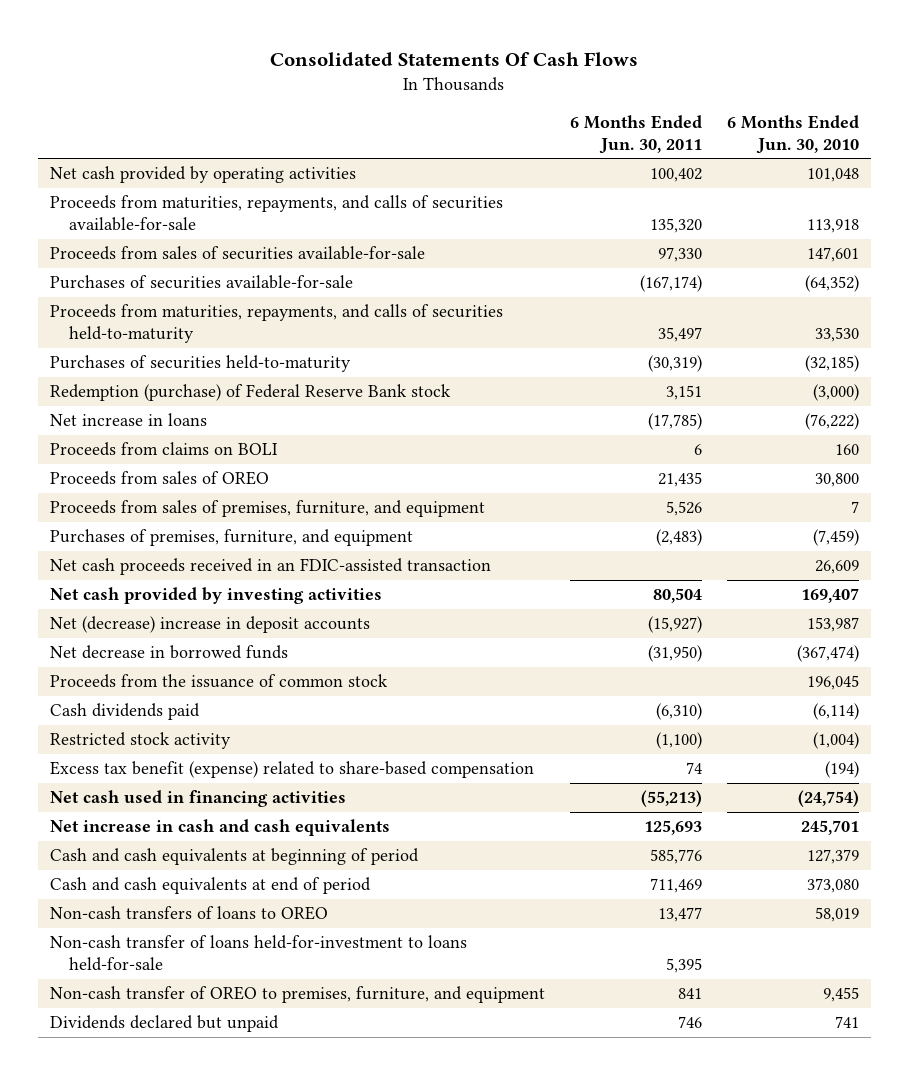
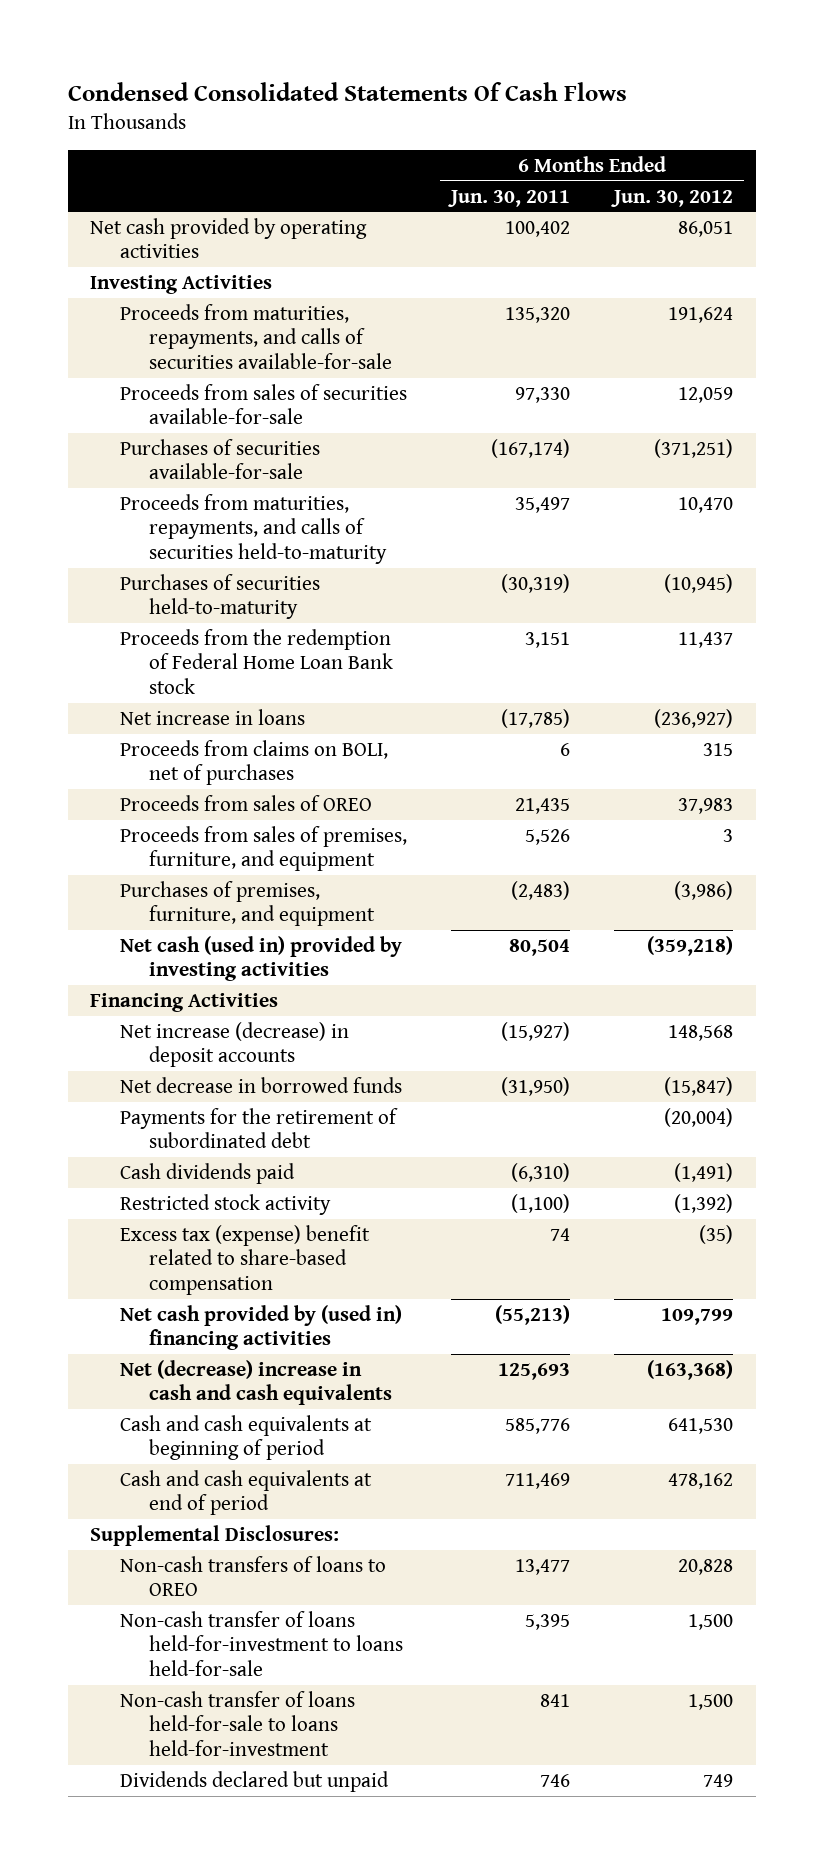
- Consolidated Statements Of Cash Flows
+ Condensed Consolidated Statements Of Cash Flows
- | 6 Months Ended Jun. 30, 2011 | 6 Months Ended Jun. 30, 2010
+ | 6 Months Ended Jun. 30, 2011 | 6 Months Ended Jun. 30, 2012
+ Investing Activities
- Redemption (purchase) of Federal Reserve Bank stock | 3,151 | (3,000)
+ Proceeds from the redemption of Federal Home Loan Bank stock | 3,151 | 11,437
- Proceeds from claims on BOLI | 6 | 160
+ Proceeds from claims on BOLI, net of purchases | 6 | 315
- Net cash proceeds received in an FDIC-assisted transaction | | 26,609
- Net cash provided by investing activities | 80,504 | 169,407
- Net (decrease) increase in deposit accounts | (15,927) | 153,987
+ Net cash (used in) provided by investing activities | 80,504 | (359,218)
+ Financing Activities
+ Net increase (decrease) in deposit accounts | (15,927) | 148,568
- Proceeds from the issuance of common stock | | 196,045
+ Payments for the retirement of subordinated debt | | (20,004)
- Excess tax benefit (expense) related to share-based compensation | 74 | (194)
- Net cash used in financing activities | (55,213) | (24,754)
- Net increase in cash and cash equivalents | 125,693 | 245,701
+ Excess tax (expense) benefit related to share-based compensation | 74 | (35)
+ Net cash provided by (used in) financing activities | (55,213) | 109,799
+ Net (decrease) increase in cash and cash equivalents | 125,693 | (163,368)
+ Supplemental Disclosures:
- Non-cash transfer of OREO to premises, furniture, and equipment | 841 | 9,455
+ Non-cash transfer of loans held-for-sale to loans held-for-investment | 841 | 1,500

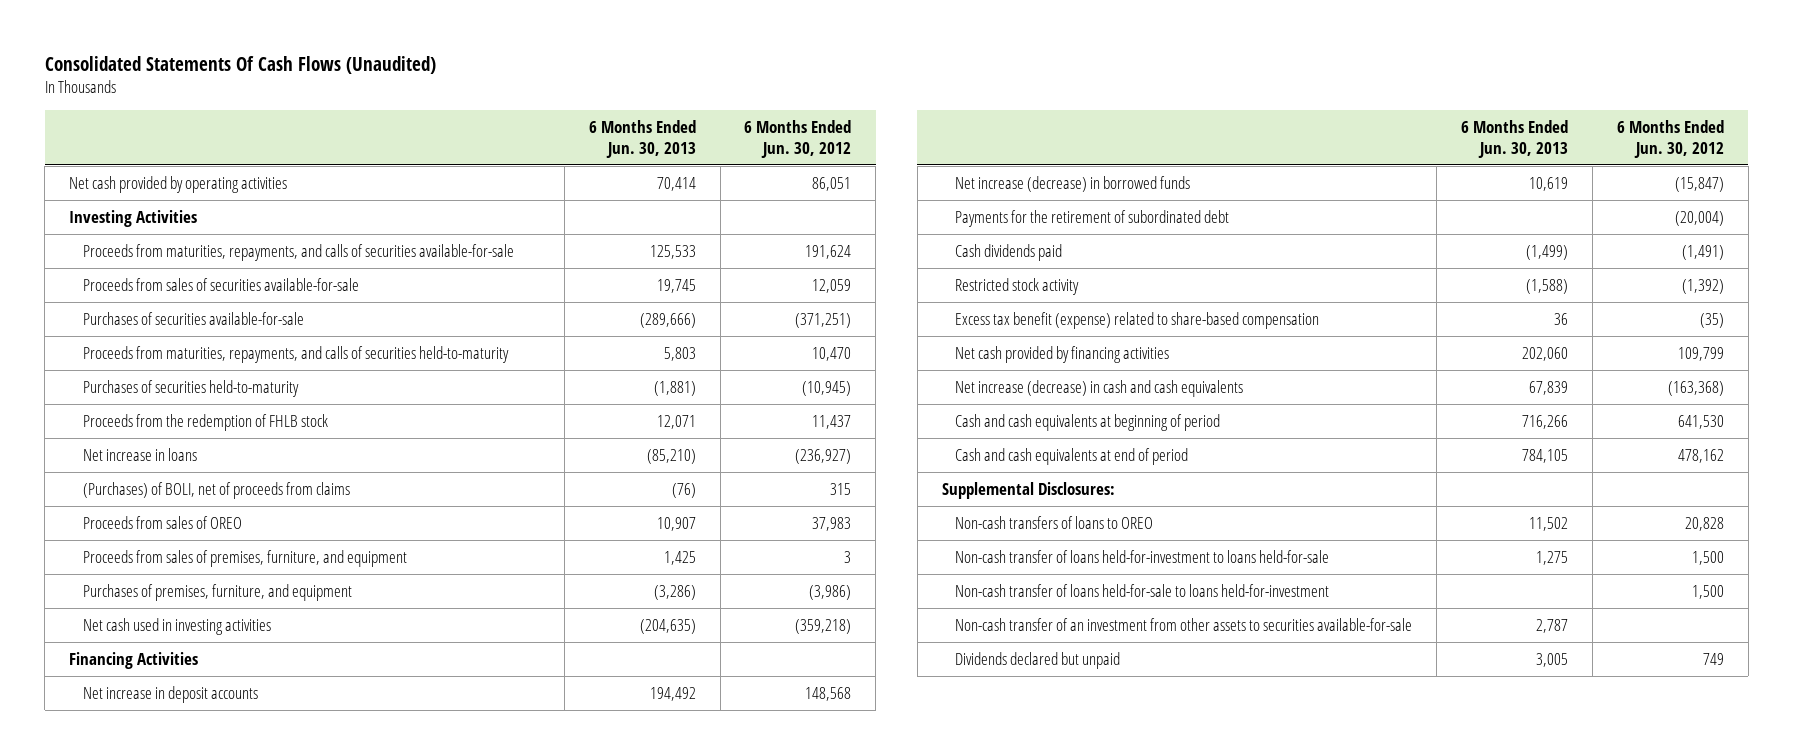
- Condensed Consolidated Statements Of Cash Flows
+ Consolidated Statements Of Cash Flows (Unaudited)
- | 6 Months Ended Jun. 30, 2011 | 6 Months Ended Jun. 30, 2012
+ | 6 Months Ended Jun. 30, 2013 | 6 Months Ended Jun. 30, 2012
- Proceeds from the redemption of Federal Home Loan Bank stock | 3,151 | 11,437
+ Proceeds from the redemption of FHLB stock | 12,071 | 11,437
- Proceeds from claims on BOLI, net of purchases | 6 | 315
+ (Purchases) of BOLI, net of proceeds from claims | (76) | 315
- Net cash (used in) provided by investing activities | 80,504 | (359,218)
+ Net cash used in investing activities | (204,635) | (359,218)
- Net increase (decrease) in deposit accounts | (15,927) | 148,568
- Net decrease in borrowed funds | (31,950) | (15,847)
+ Net increase in deposit accounts | 194,492 | 148,568
+ Net increase (decrease) in borrowed funds | 10,619 | (15,847)
- Excess tax (expense) benefit related to share-based compensation | 74 | (35)
- Net cash provided by (used in) financing activities | (55,213) | 109,799
- Net (decrease) increase in cash and cash equivalents | 125,693 | (163,368)
+ Excess tax benefit (expense) related to share-based compensation | 36 | (35)
+ Net cash provided by financing activities | 202,060 | 109,799
+ Net increase (decrease) in cash and cash equivalents | 67,839 | (163,368)
+ Non-cash transfer of an investment from other assets to securities available-for-sale | 2,787 |

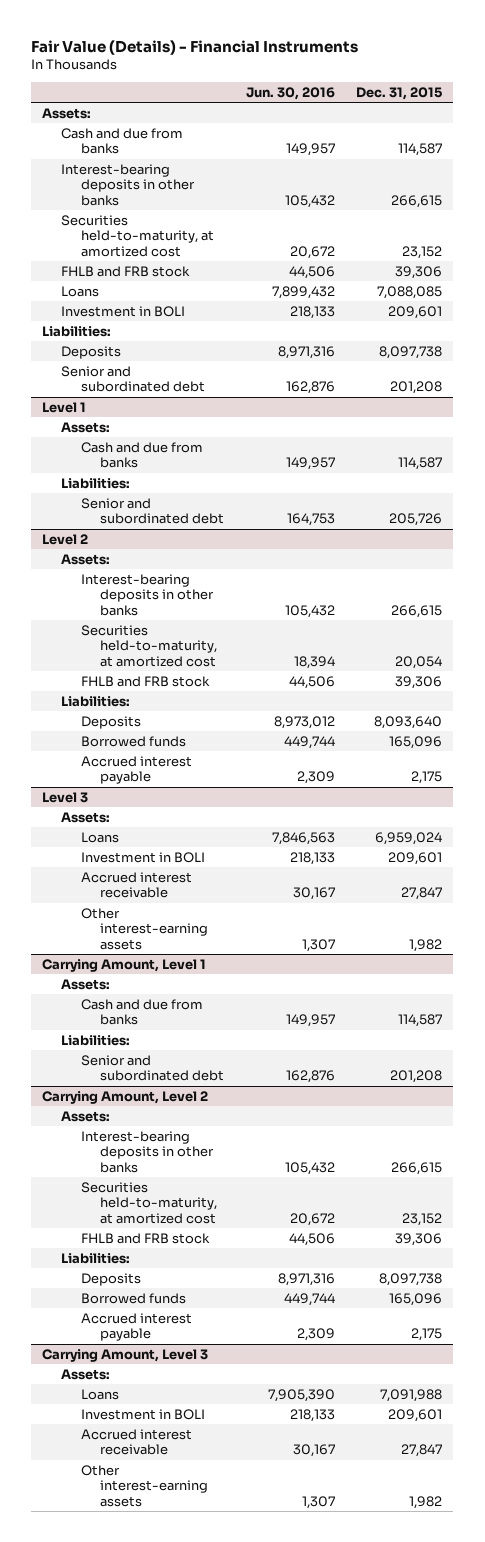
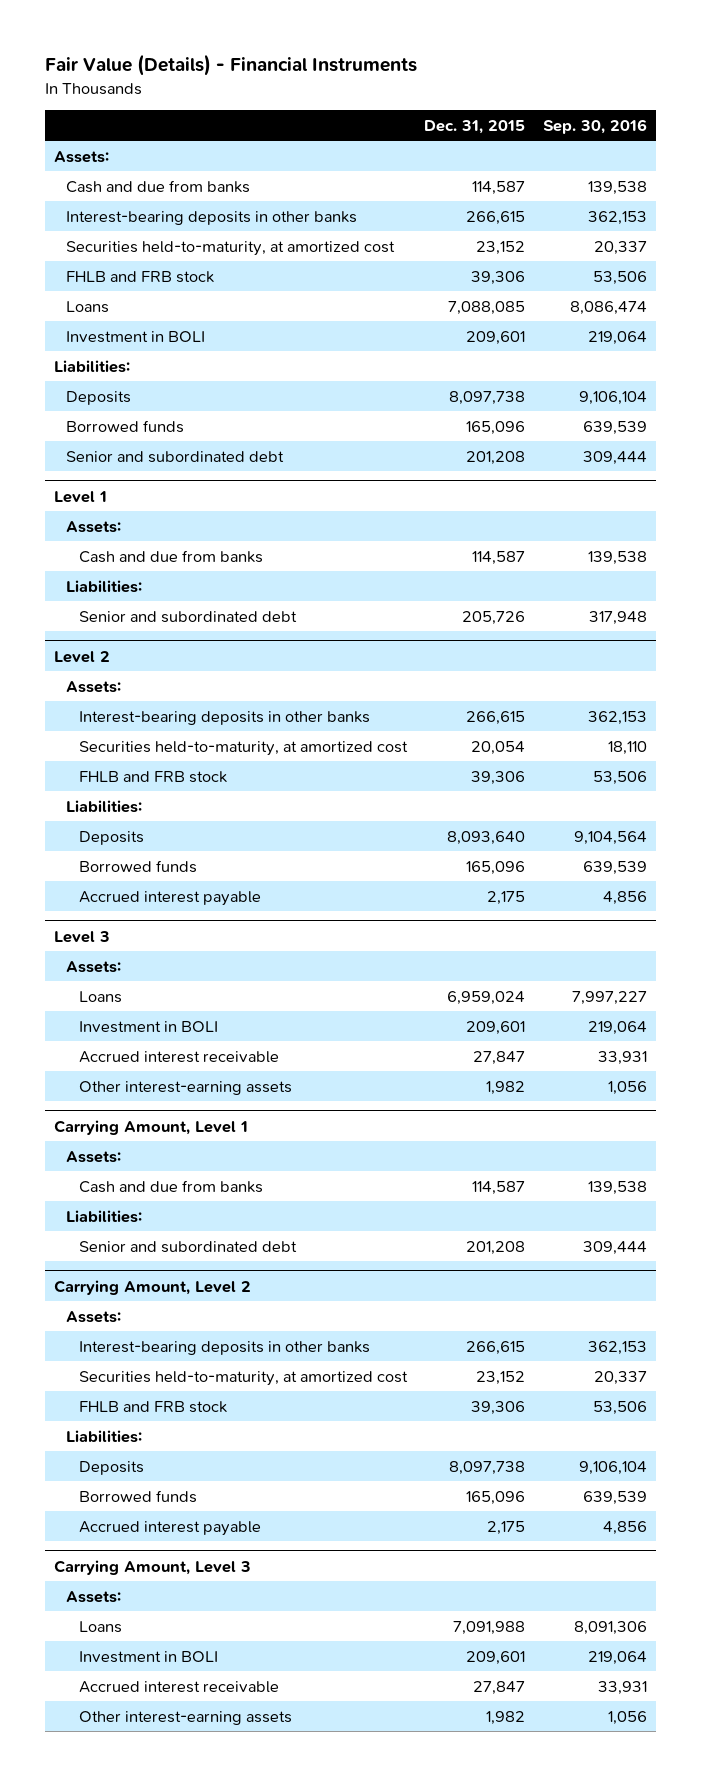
- | Jun. 30, 2016 | Dec. 31, 2015
+ | Dec. 31, 2015 | Sep. 30, 2016
+ Borrowed funds | 165,096 | 639,539

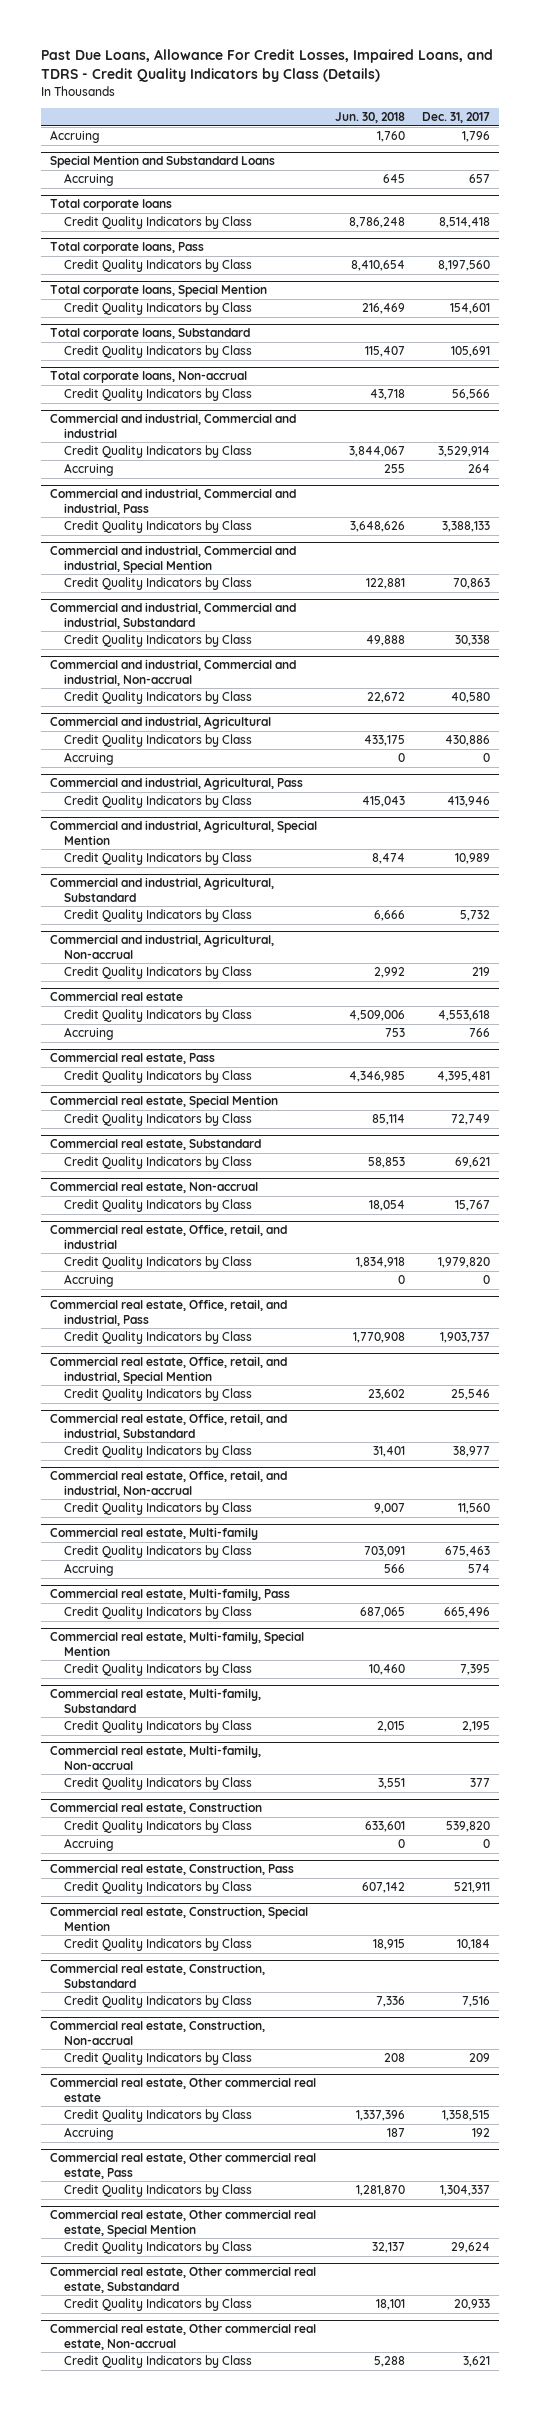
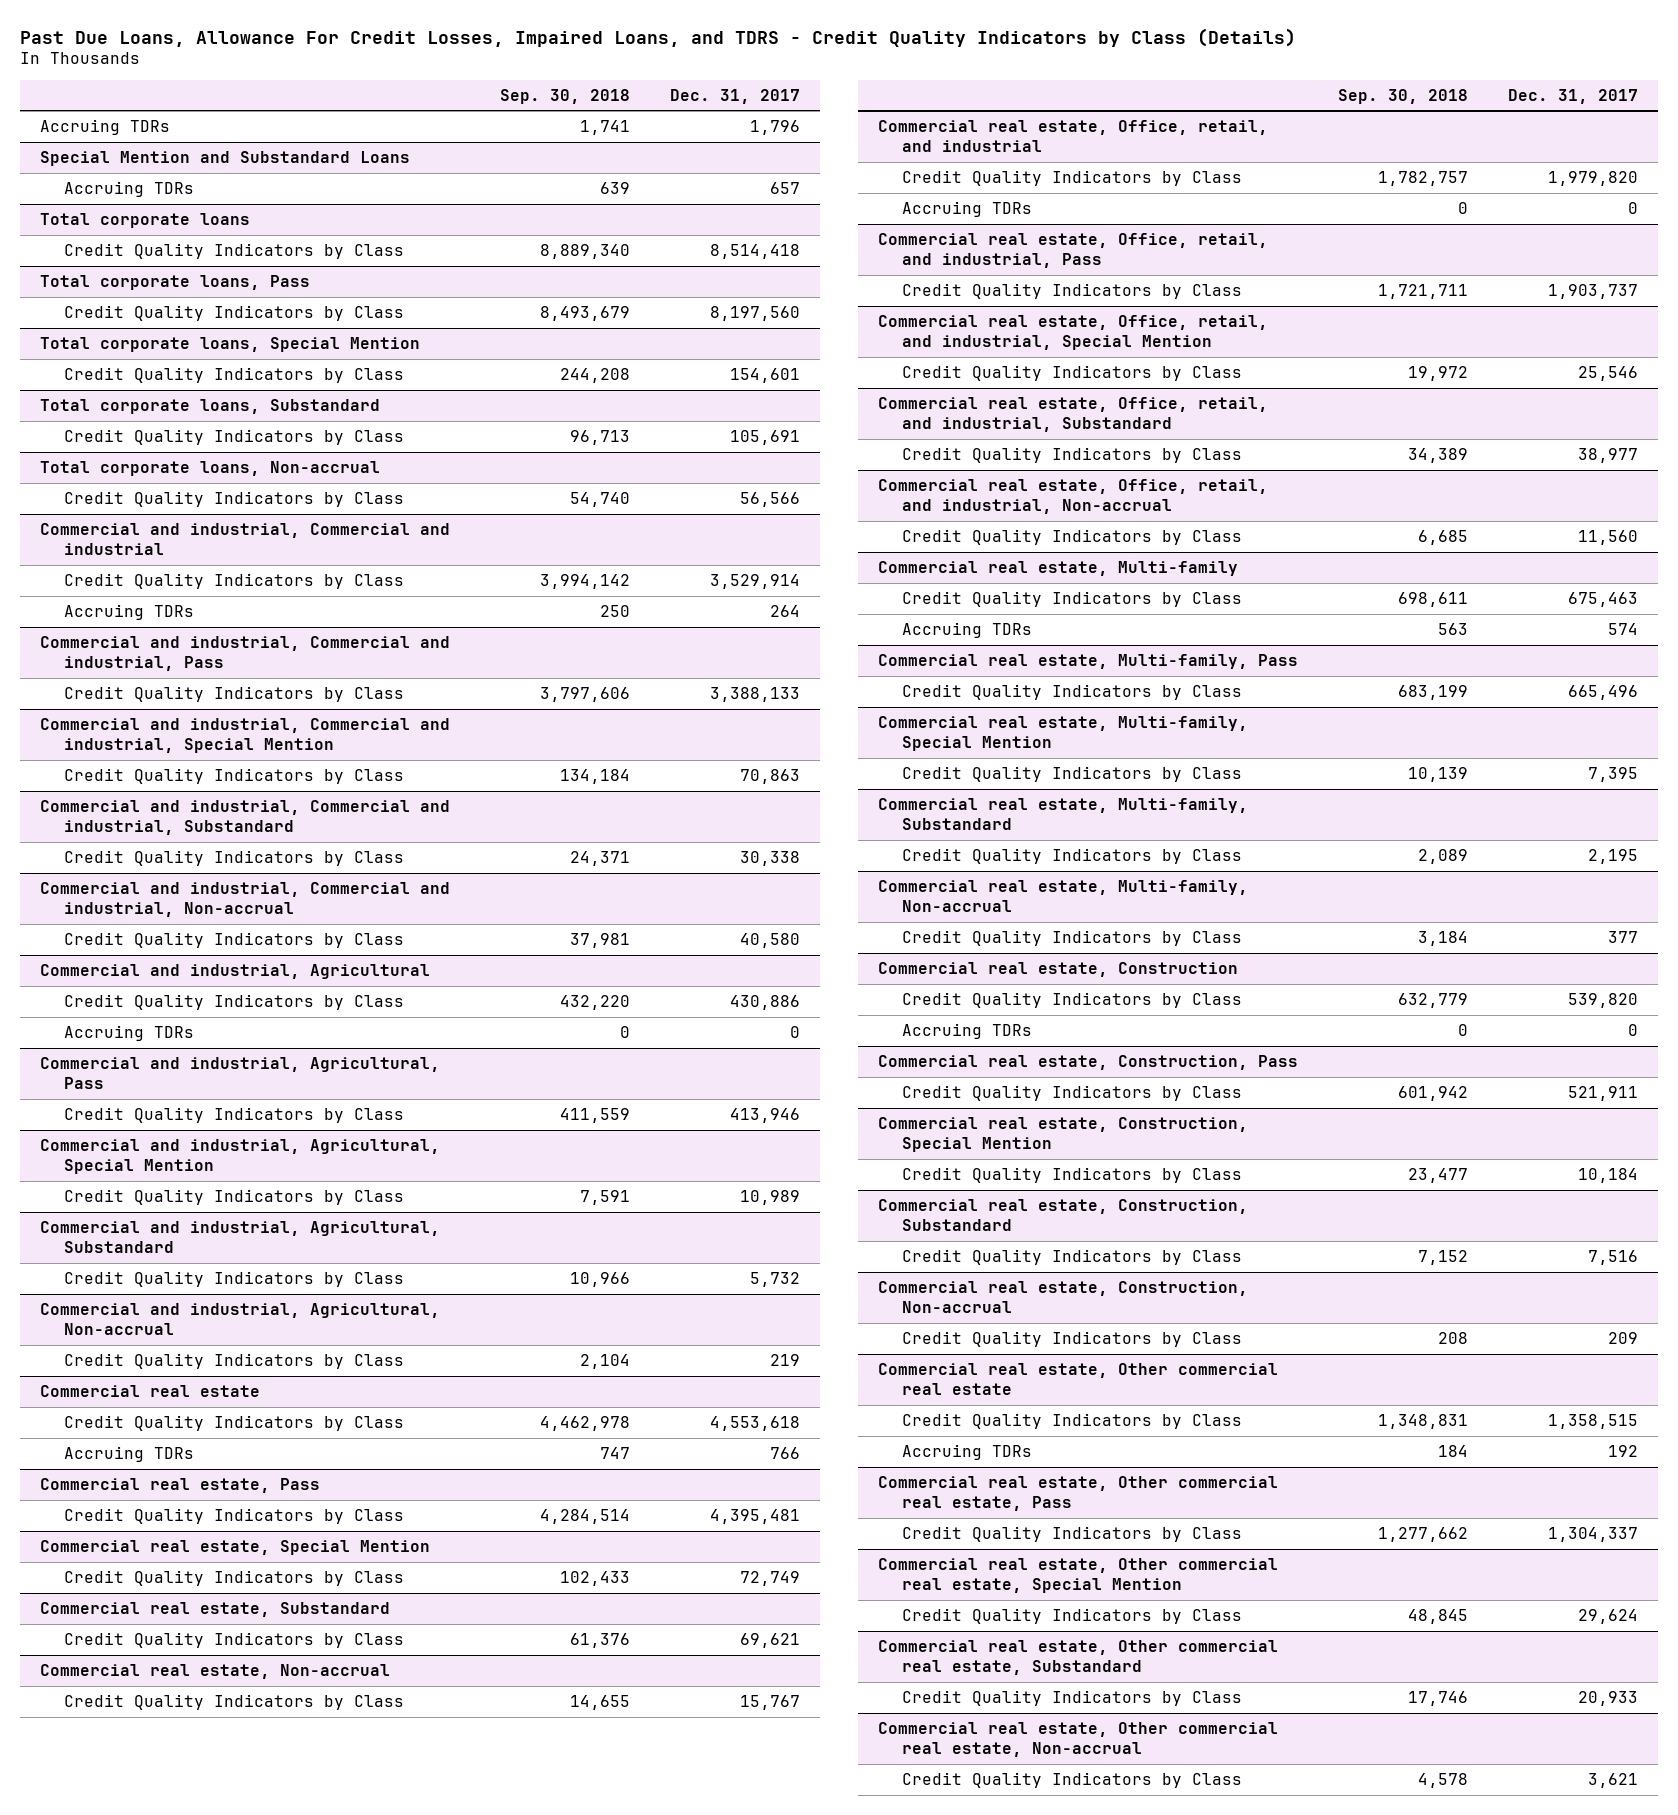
- | Jun. 30, 2018 | Dec. 31, 2017
+ | Sep. 30, 2018 | Dec. 31, 2017
- Accruing | 1,760 | 1,796
+ Accruing TDRs | 1,741 | 1,796
@ Special Mention and Substandard Loans
- Accruing | 645 | 657
+ Accruing TDRs | 639 | 657
@ Commercial and industrial, Commercial and industrial
- Accruing | 255 | 264
+ Accruing TDRs | 250 | 264
@ Commercial and industrial, Agricultural
- Accruing | 0 | 0
+ Accruing TDRs | 0 | 0
@ Commercial real estate
- Accruing | 753 | 766
+ Accruing TDRs | 747 | 766
@ Commercial real estate, Office, retail, and industrial
- Accruing | 0 | 0
+ Accruing TDRs | 0 | 0
@ Commercial real estate, Multi-family
- Accruing | 566 | 574
+ Accruing TDRs | 563 | 574
@ Commercial real estate, Construction
- Accruing | 0 | 0
+ Accruing TDRs | 0 | 0
@ Commercial real estate, Other commercial real estate
- Accruing | 187 | 192
+ Accruing TDRs | 184 | 192

